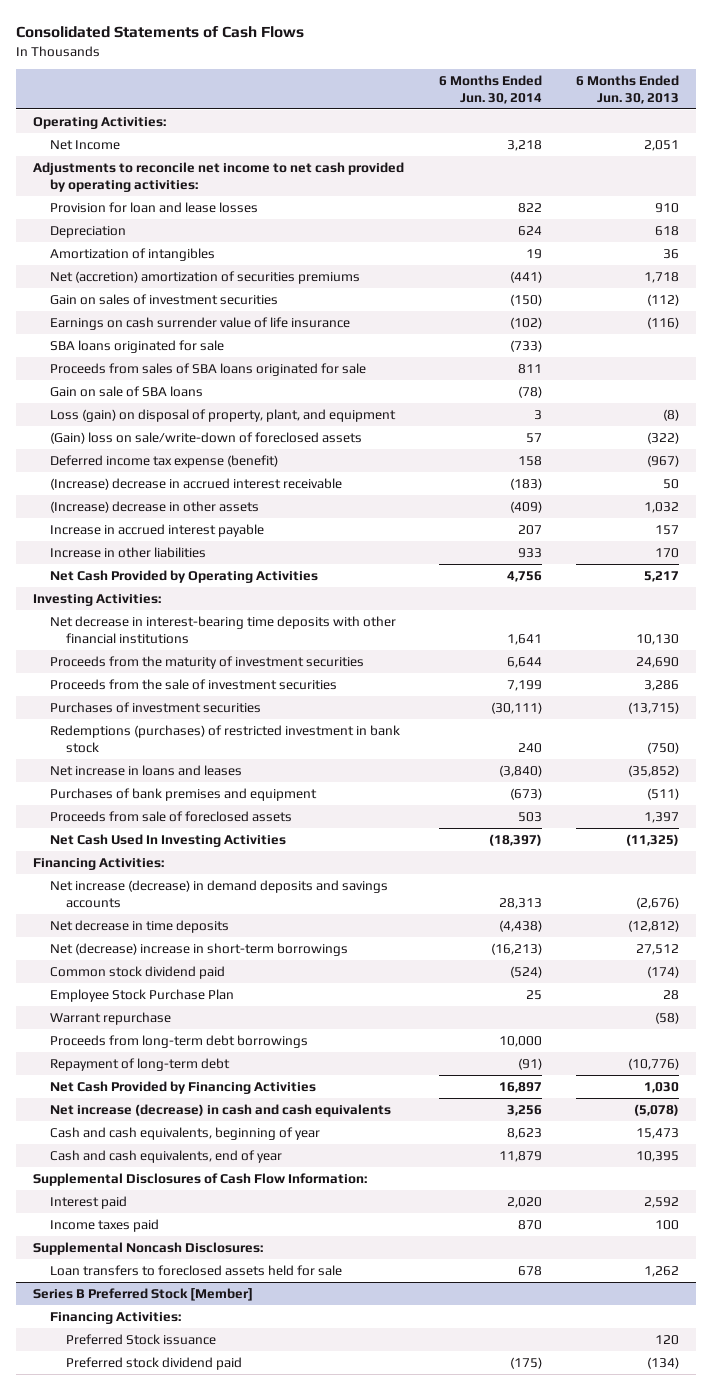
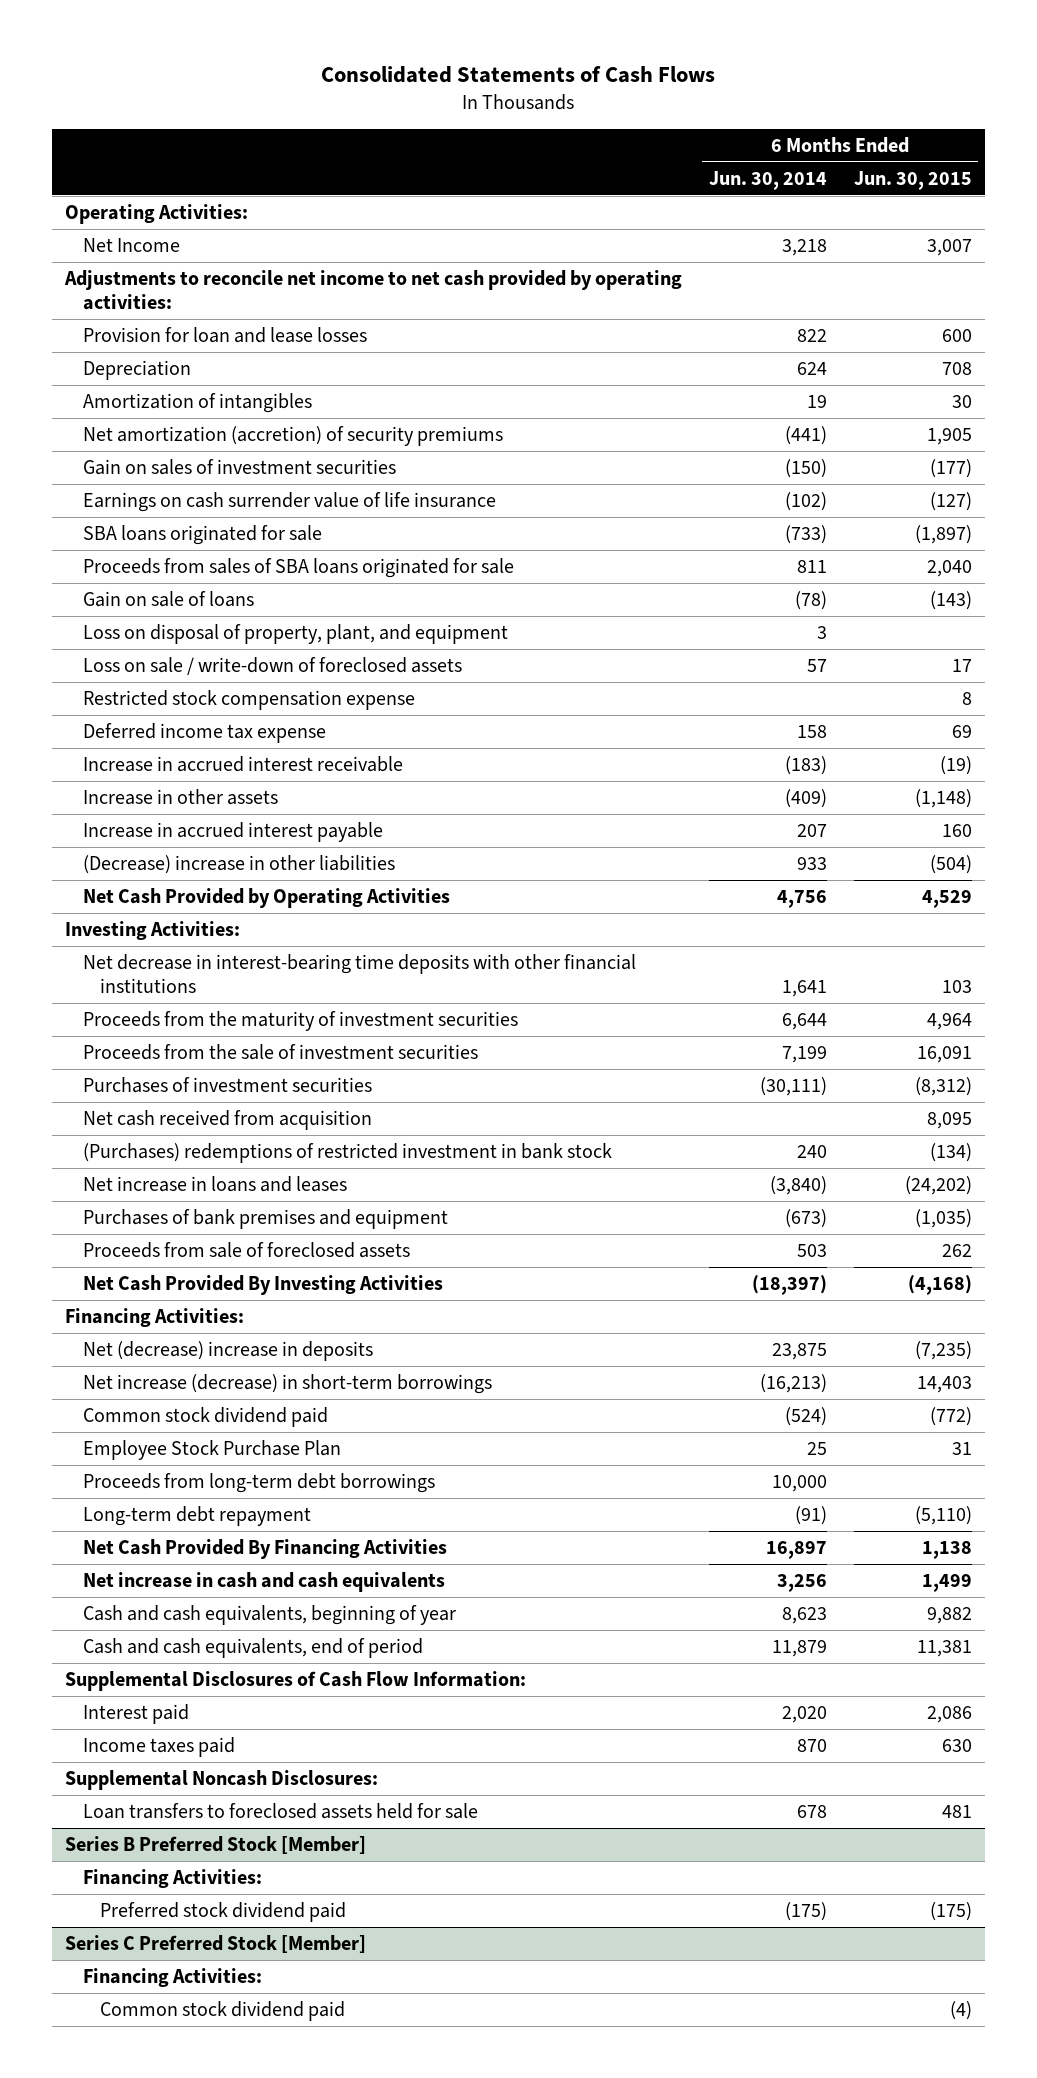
- | 6 Months Ended Jun. 30, 2014 | 6 Months Ended Jun. 30, 2013
+ | 6 Months Ended Jun. 30, 2014 | 6 Months Ended Jun. 30, 2015
- Net (accretion) amortization of securities premiums | (441) | 1,718
+ Net amortization (accretion) of security premiums | (441) | 1,905
- Gain on sale of SBA loans | (78) |
- Loss (gain) on disposal of property, plant, and equipment | 3 | (8)
- (Gain) loss on sale/write-down of foreclosed assets | 57 | (322)
- Deferred income tax expense (benefit) | 158 | (967)
- (Increase) decrease in accrued interest receivable | (183) | 50
- (Increase) decrease in other assets | (409) | 1,032
+ Gain on sale of loans | (78) | (143)
+ Loss on disposal of property, plant, and equipment | 3 |
+ Loss on sale / write-down of foreclosed assets | 57 | 17
+ Restricted stock compensation expense | | 8
+ Deferred income tax expense | 158 | 69
+ Increase in accrued interest receivable | (183) | (19)
+ Increase in other assets | (409) | (1,148)
- Increase in other liabilities | 933 | 170
+ (Decrease) increase in other liabilities | 933 | (504)
- Redemptions (purchases) of restricted investment in bank stock | 240 | (750)
+ Net cash received from acquisition | | 8,095
+ (Purchases) redemptions of restricted investment in bank stock | 240 | (134)
- Net Cash Used In Investing Activities | (18,397) | (11,325)
+ Net Cash Provided By Investing Activities | (18,397) | (4,168)
- Net increase (decrease) in demand deposits and savings accounts | 28,313 | (2,676)
- Net decrease in time deposits | (4,438) | (12,812)
- Net (decrease) increase in short-term borrowings | (16,213) | 27,512
+ Net (decrease) increase in deposits | 23,875 | (7,235)
+ Net increase (decrease) in short-term borrowings | (16,213) | 14,403
- Warrant repurchase | | (58)
- Repayment of long-term debt | (91) | (10,776)
- Net Cash Provided by Financing Activities | 16,897 | 1,030
- Net increase (decrease) in cash and cash equivalents | 3,256 | (5,078)
+ Long-term debt repayment | (91) | (5,110)
+ Net Cash Provided By Financing Activities | 16,897 | 1,138
+ Net increase in cash and cash equivalents | 3,256 | 1,499
- Cash and cash equivalents, end of year | 11,879 | 10,395
+ Cash and cash equivalents, end of period | 11,879 | 11,381
@ Series B Preferred Stock [Member]
- Preferred Stock issuance | | 120
+ Series C Preferred Stock [Member]
+ Financing Activities:
+ Common stock dividend paid | | (4)

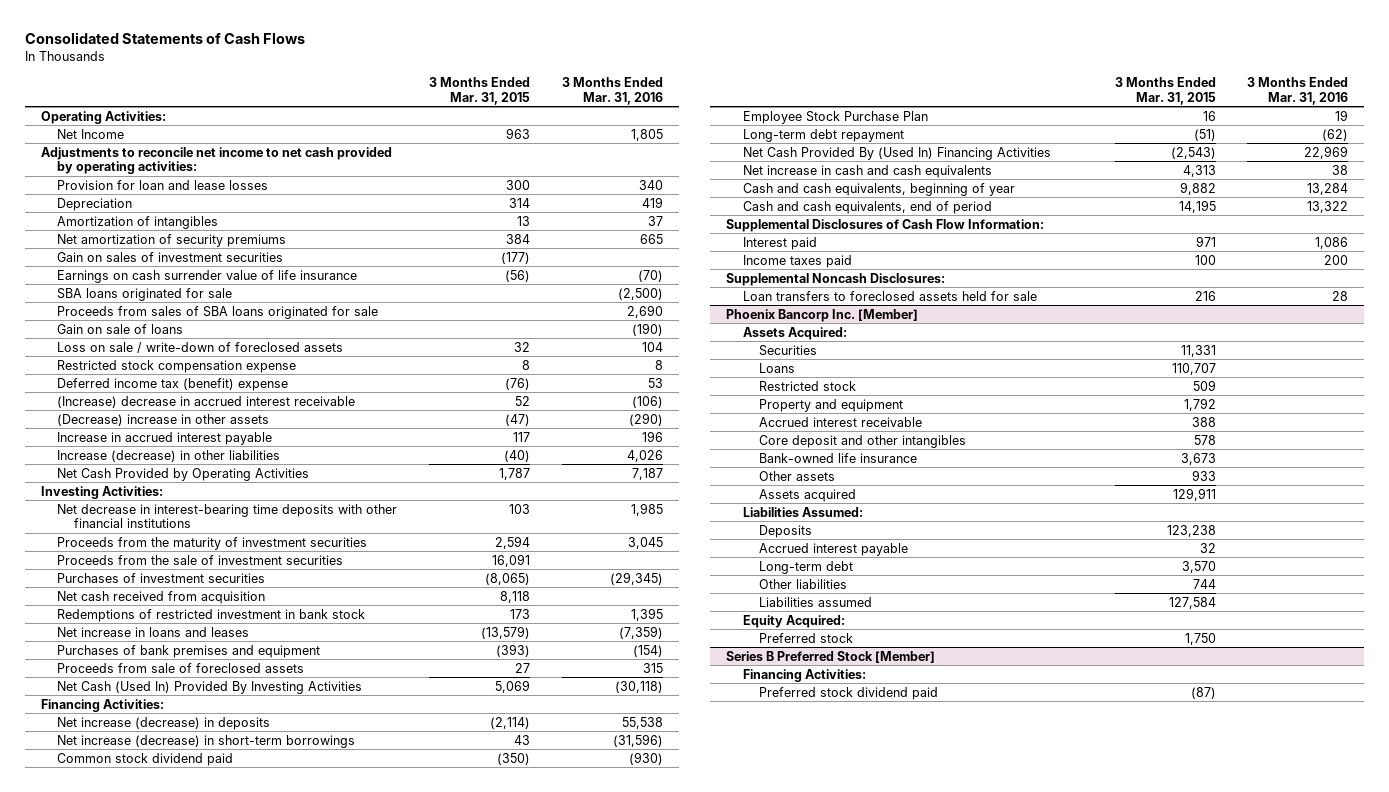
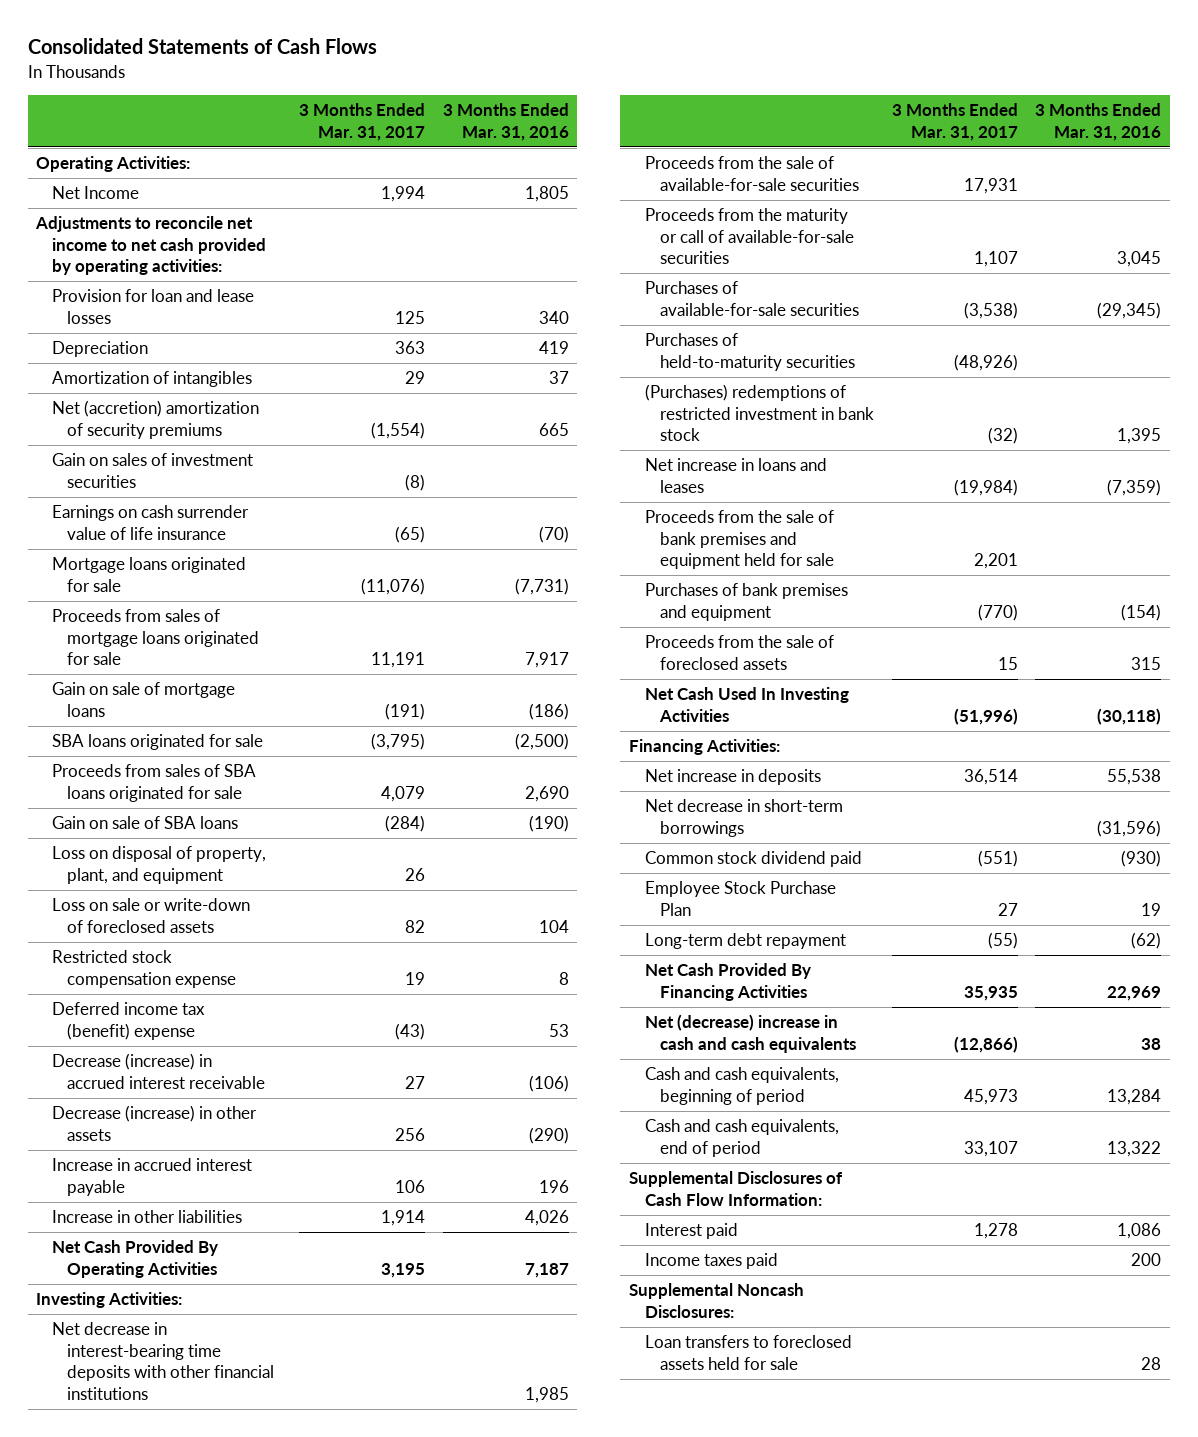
- | 3 Months Ended Mar. 31, 2015 | 3 Months Ended Mar. 31, 2016
+ | 3 Months Ended Mar. 31, 2017 | 3 Months Ended Mar. 31, 2016
- Net amortization of security premiums | 384 | 665
+ Net (accretion) amortization of security premiums | (1,554) | 665
+ Mortgage loans originated for sale | (11,076) | (7,731)
+ Proceeds from sales of mortgage loans originated for sale | 11,191 | 7,917
+ Gain on sale of mortgage loans | (191) | (186)
- Gain on sale of loans | | (190)
- Loss on sale / write-down of foreclosed assets | 32 | 104
+ Gain on sale of SBA loans | (284) | (190)
+ Loss on disposal of property, plant, and equipment | 26 |
+ Loss on sale or write-down of foreclosed assets | 82 | 104
- (Increase) decrease in accrued interest receivable | 52 | (106)
- (Decrease) increase in other assets | (47) | (290)
+ Decrease (increase) in accrued interest receivable | 27 | (106)
+ Decrease (increase) in other assets | 256 | (290)
- Increase (decrease) in other liabilities | (40) | 4,026
- Net Cash Provided by Operating Activities | 1,787 | 7,187
+ Increase in other liabilities | 1,914 | 4,026
+ Net Cash Provided By Operating Activities | 3,195 | 7,187
- Proceeds from the maturity of investment securities | 2,594 | 3,045
- Proceeds from the sale of investment securities | 16,091 |
- Purchases of investment securities | (8,065) | (29,345)
- Net cash received from acquisition | 8,118 |
- Redemptions of restricted investment in bank stock | 173 | 1,395
+ Proceeds from the sale of available-for-sale securities | 17,931 |
+ Proceeds from the maturity or call of available-for-sale securities | 1,107 | 3,045
+ Purchases of available-for-sale securities | (3,538) | (29,345)
+ Purchases of held-to-maturity securities | (48,926) |
+ (Purchases) redemptions of restricted investment in bank stock | (32) | 1,395
+ Proceeds from the sale of bank premises and equipment held for sale | 2,201 |
- Proceeds from sale of foreclosed assets | 27 | 315
- Net Cash (Used In) Provided By Investing Activities | 5,069 | (30,118)
+ Proceeds from the sale of foreclosed assets | 15 | 315
+ Net Cash Used In Investing Activities | (51,996) | (30,118)
- Net increase (decrease) in deposits | (2,114) | 55,538
- Net increase (decrease) in short-term borrowings | 43 | (31,596)
+ Net increase in deposits | 36,514 | 55,538
+ Net decrease in short-term borrowings | | (31,596)
- Net Cash Provided By (Used In) Financing Activities | (2,543) | 22,969
- Net increase in cash and cash equivalents | 4,313 | 38
- Cash and cash equivalents, beginning of year | 9,882 | 13,284
+ Net Cash Provided By Financing Activities | 35,935 | 22,969
+ Net (decrease) increase in cash and cash equivalents | (12,866) | 38
+ Cash and cash equivalents, beginning of period | 45,973 | 13,284
- Phoenix Bancorp Inc. [Member]
- Assets Acquired:
- Securities | 11,331 |
- Loans | 110,707 |
- Restricted stock | 509 |
- Property and equipment | 1,792 |
- Accrued interest receivable | 388 |
- Core deposit and other intangibles | 578 |
- Bank-owned life insurance | 3,673 |
- Other assets | 933 |
- Assets acquired | 129,911 |
- Liabilities Assumed:
- Deposits | 123,238 |
- Accrued interest payable | 32 |
- Long-term debt | 3,570 |
- Other liabilities | 744 |
- Liabilities assumed | 127,584 |
- Equity Acquired:
- Preferred stock | 1,750 |
- Series B Preferred Stock [Member]
- Financing Activities:
- Preferred stock dividend paid | (87) |

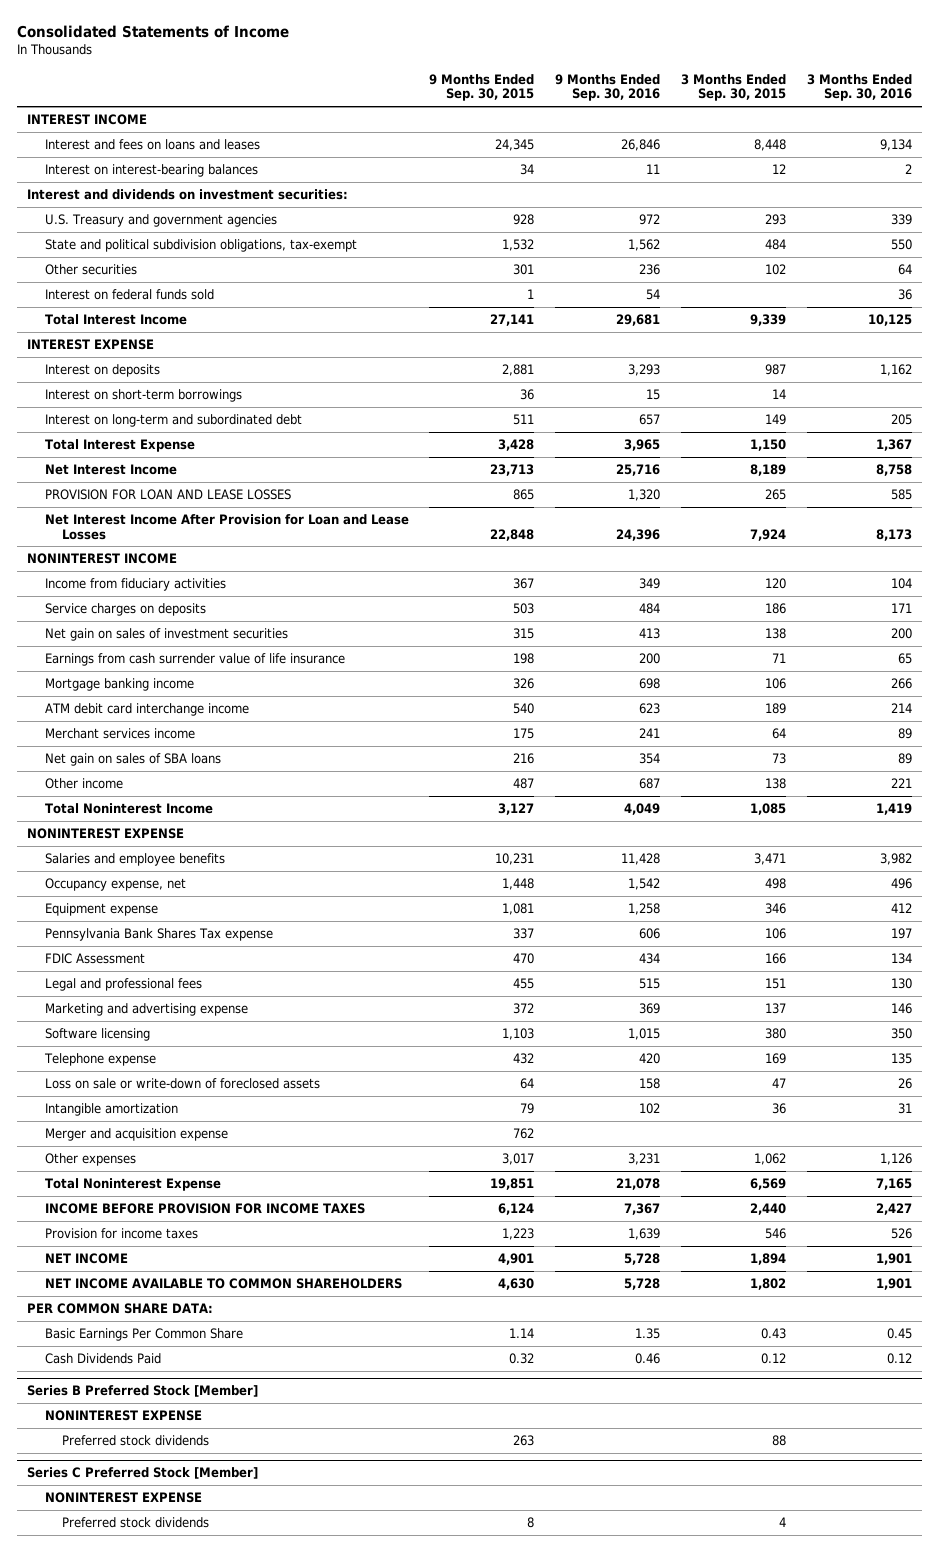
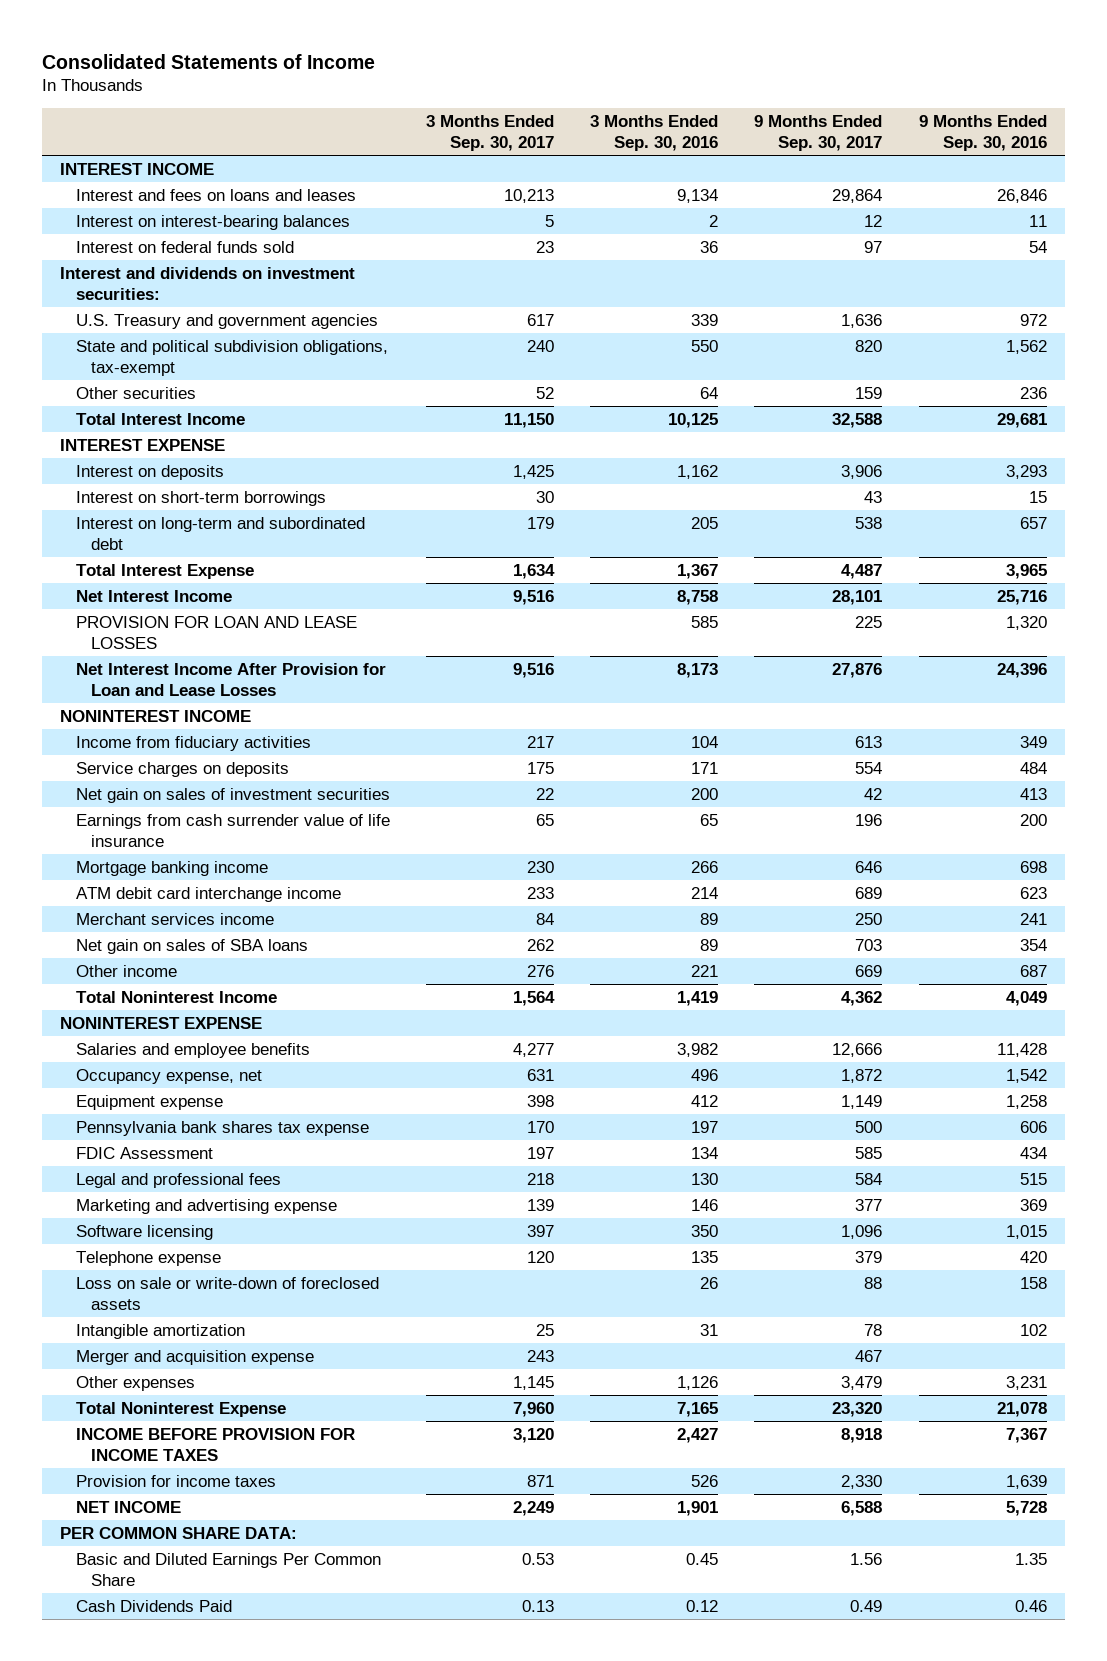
- | 9 Months Ended Sep. 30, 2015 | 9 Months Ended Sep. 30, 2016 | 3 Months Ended Sep. 30, 2015 | 3 Months Ended Sep. 30, 2016
+ | 3 Months Ended Sep. 30, 2017 | 3 Months Ended Sep. 30, 2016 | 9 Months Ended Sep. 30, 2017 | 9 Months Ended Sep. 30, 2016
moved up: Interest on federal funds sold | 23 | 36 | 97 | 54
- Pennsylvania Bank Shares Tax expense | 337 | 606 | 106 | 197
+ Pennsylvania bank shares tax expense | 170 | 197 | 500 | 606
- NET INCOME AVAILABLE TO COMMON SHAREHOLDERS | 4,630 | 5,728 | 1,802 | 1,901
- Basic Earnings Per Common Share | 1.14 | 1.35 | 0.43 | 0.45
+ Basic and Diluted Earnings Per Common Share | 0.53 | 0.45 | 1.56 | 1.35
- Series B Preferred Stock [Member]
- NONINTEREST EXPENSE
- Preferred stock dividends | 263 | | 88 |
- Series C Preferred Stock [Member]
- NONINTEREST EXPENSE
- Preferred stock dividends | 8 | | 4 |

